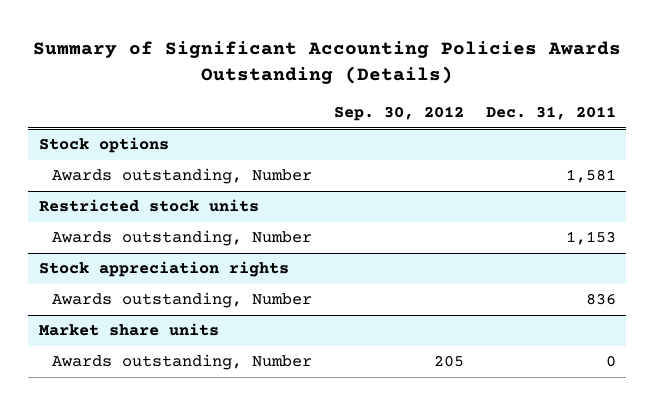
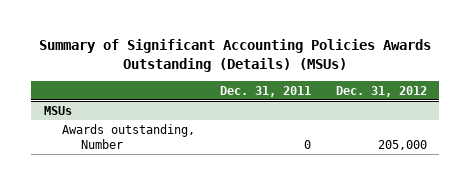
- Summary of Significant Accounting Policies Awards Outstanding (Details)
+ Summary of Significant Accounting Policies Awards Outstanding (Details) (MSUs)
- | Sep. 30, 2012 | Dec. 31, 2011
+ | Dec. 31, 2011 | Dec. 31, 2012
- Stock options
- Awards outstanding, Number | | 1,581
- Restricted stock units
- Awards outstanding, Number | | 1,153
- Stock appreciation rights
- Awards outstanding, Number | | 836
- Market share units
+ MSUs

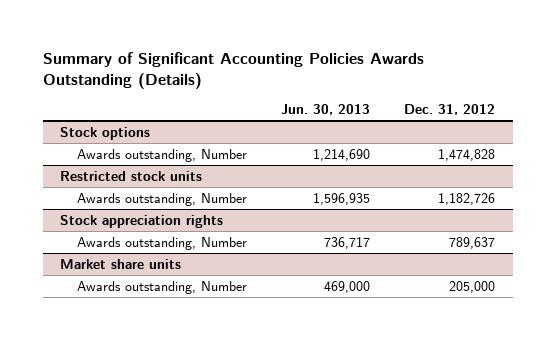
- Summary of Significant Accounting Policies Awards Outstanding (Details) (MSUs)
+ Summary of Significant Accounting Policies Awards Outstanding (Details)
- | Dec. 31, 2011 | Dec. 31, 2012
+ | Jun. 30, 2013 | Dec. 31, 2012
- MSUs
+ Stock options
+ Awards outstanding, Number | 1,214,690 | 1,474,828
+ Restricted stock units
+ Awards outstanding, Number | 1,596,935 | 1,182,726
+ Stock appreciation rights
+ Awards outstanding, Number | 736,717 | 789,637
+ Market share units

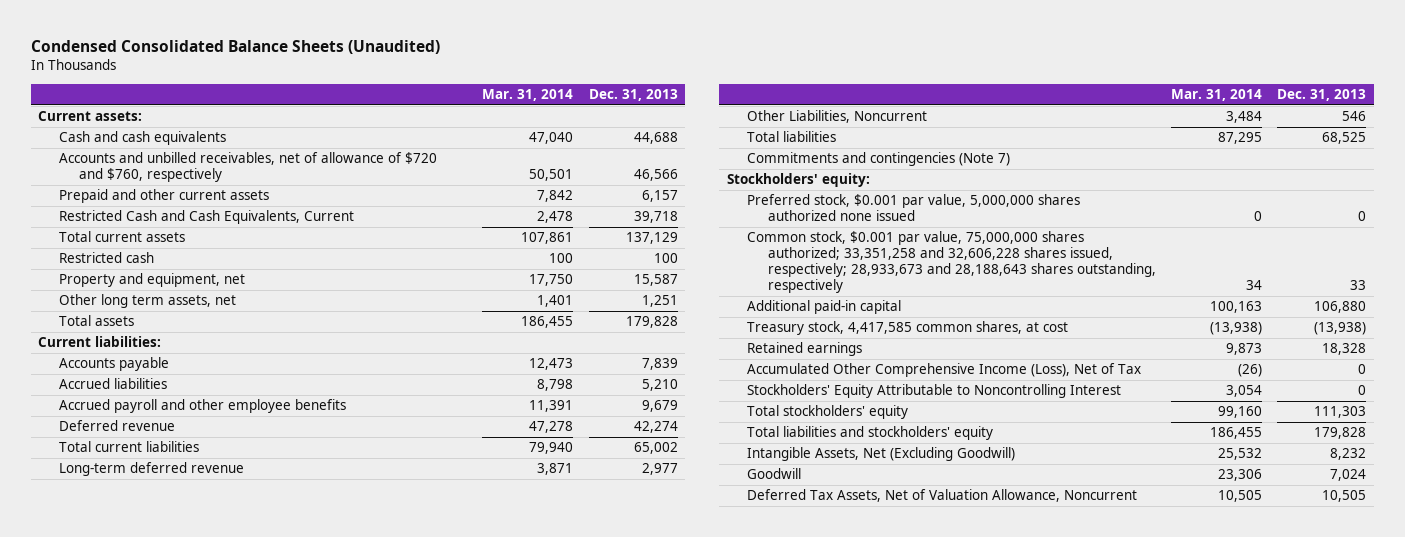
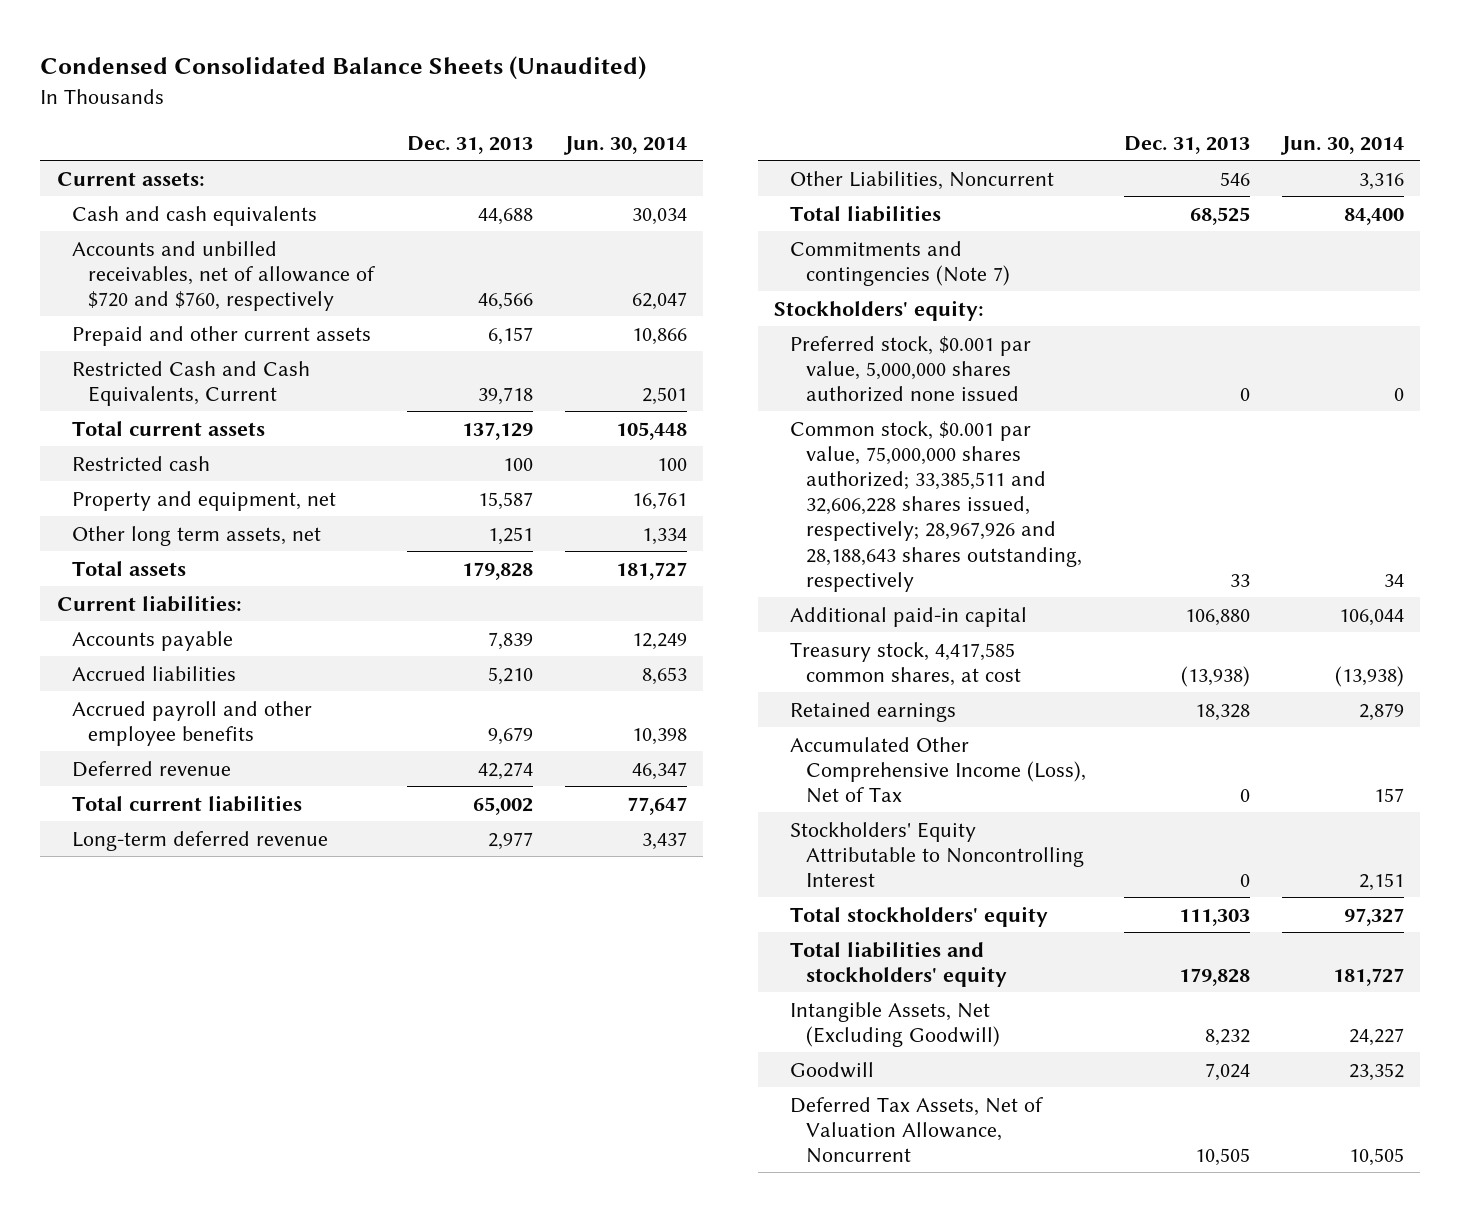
- | Mar. 31, 2014 | Dec. 31, 2013
+ | Dec. 31, 2013 | Jun. 30, 2014
- Common stock, $0.001 par value, 75,000,000 shares authorized; 33,351,258 and 32,606,228 shares issued, respectively; 28,933,673 and 28,188,643 shares outstanding, respectively | 34 | 33
+ Common stock, $0.001 par value, 75,000,000 shares authorized; 33,385,511 and 32,606,228 shares issued, respectively; 28,967,926 and 28,188,643 shares outstanding, respectively | 33 | 34

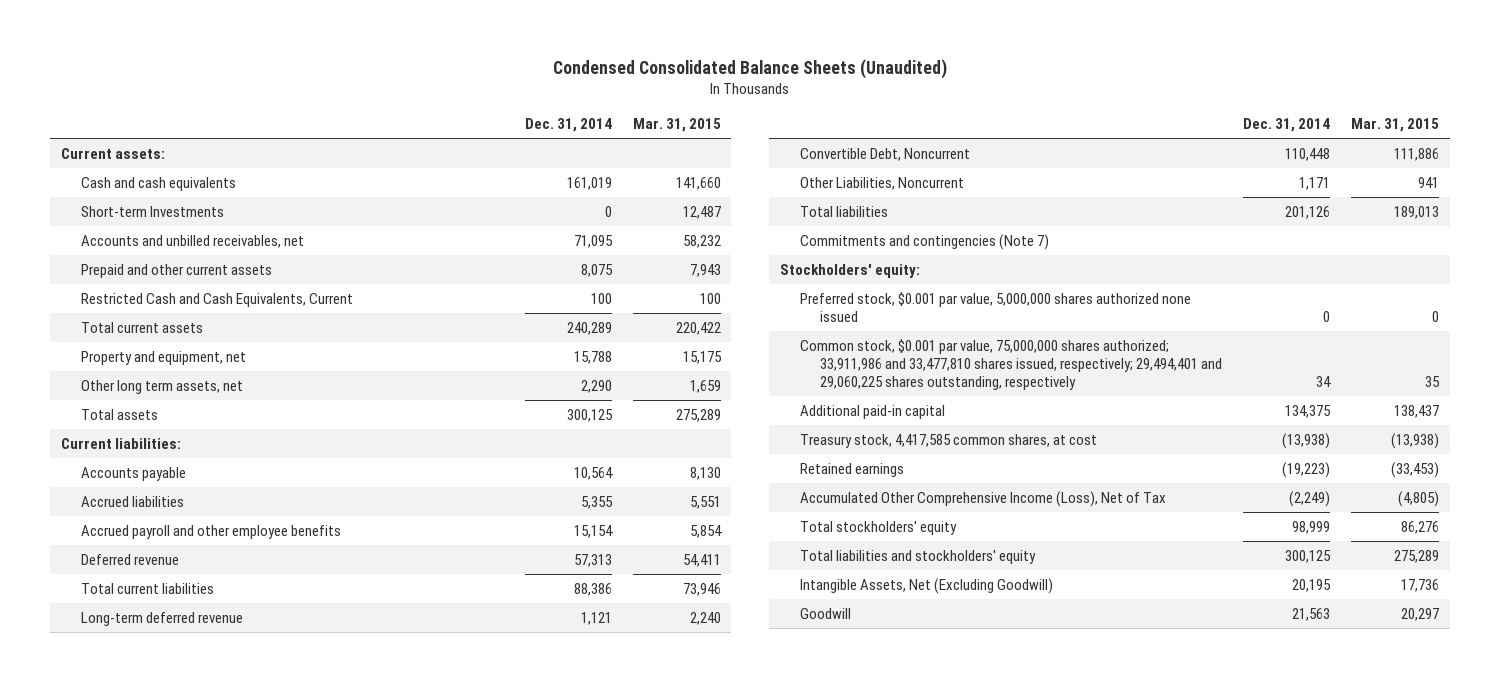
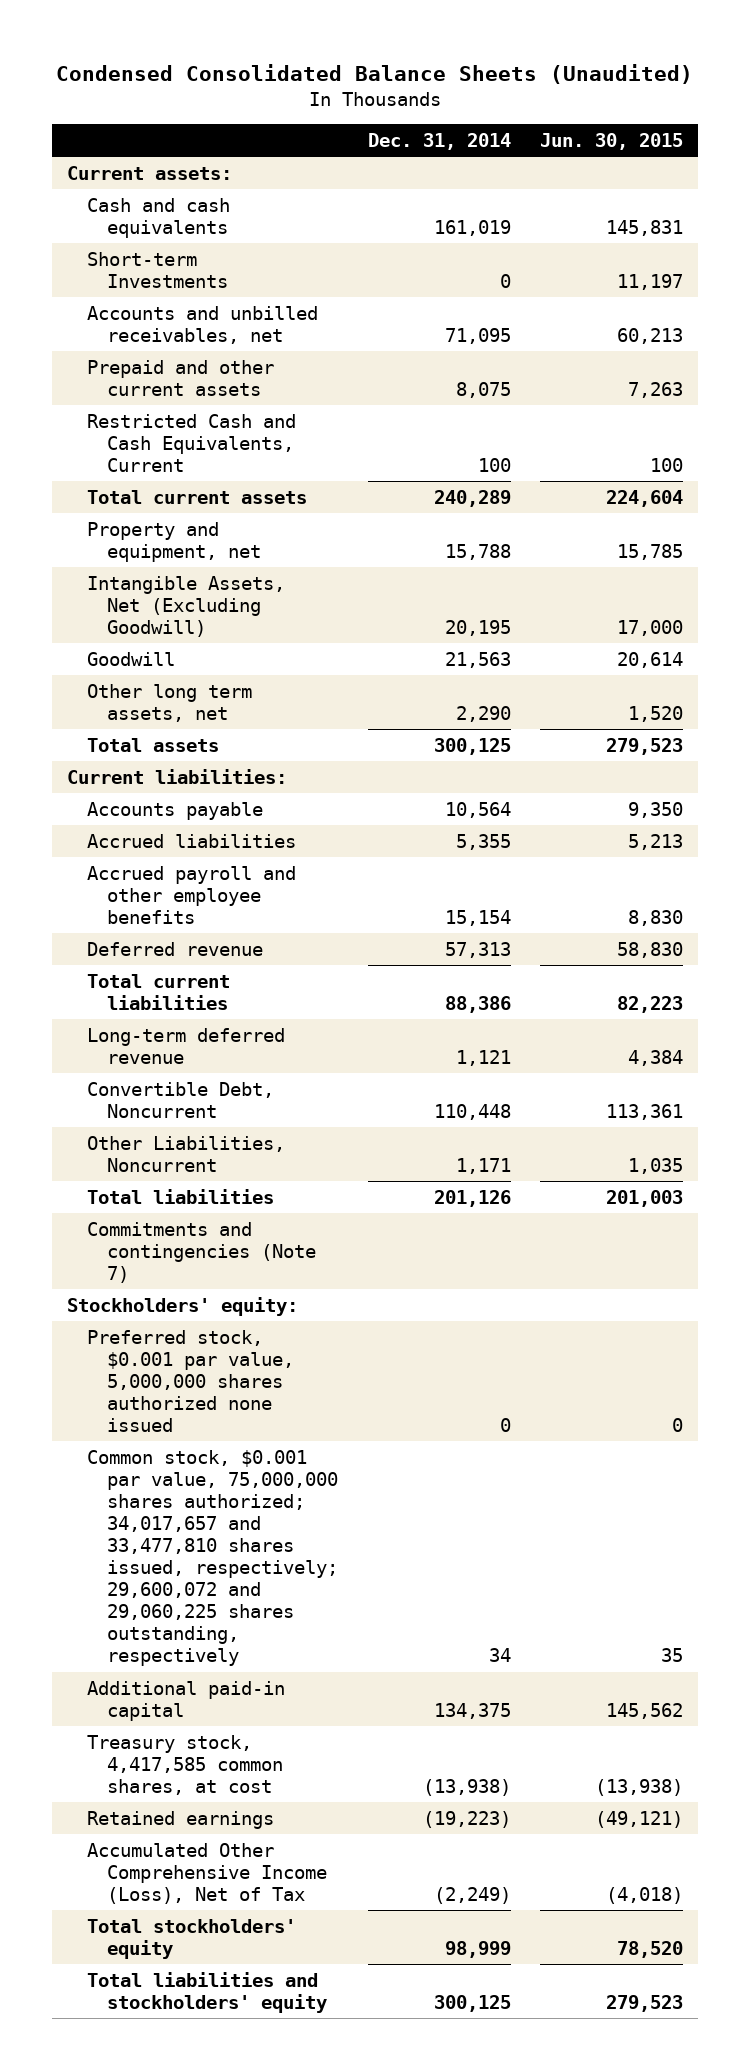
- | Dec. 31, 2014 | Mar. 31, 2015
+ | Dec. 31, 2014 | Jun. 30, 2015
moved up: Intangible Assets, Net (Excluding Goodwill) | 20,195 | 17,000
moved up: Goodwill | 21,563 | 20,614
- Common stock, $0.001 par value, 75,000,000 shares authorized; 33,911,986 and 33,477,810 shares issued, respectively; 29,494,401 and 29,060,225 shares outstanding, respectively | 34 | 35
+ Common stock, $0.001 par value, 75,000,000 shares authorized; 34,017,657 and 33,477,810 shares issued, respectively; 29,600,072 and 29,060,225 shares outstanding, respectively | 34 | 35

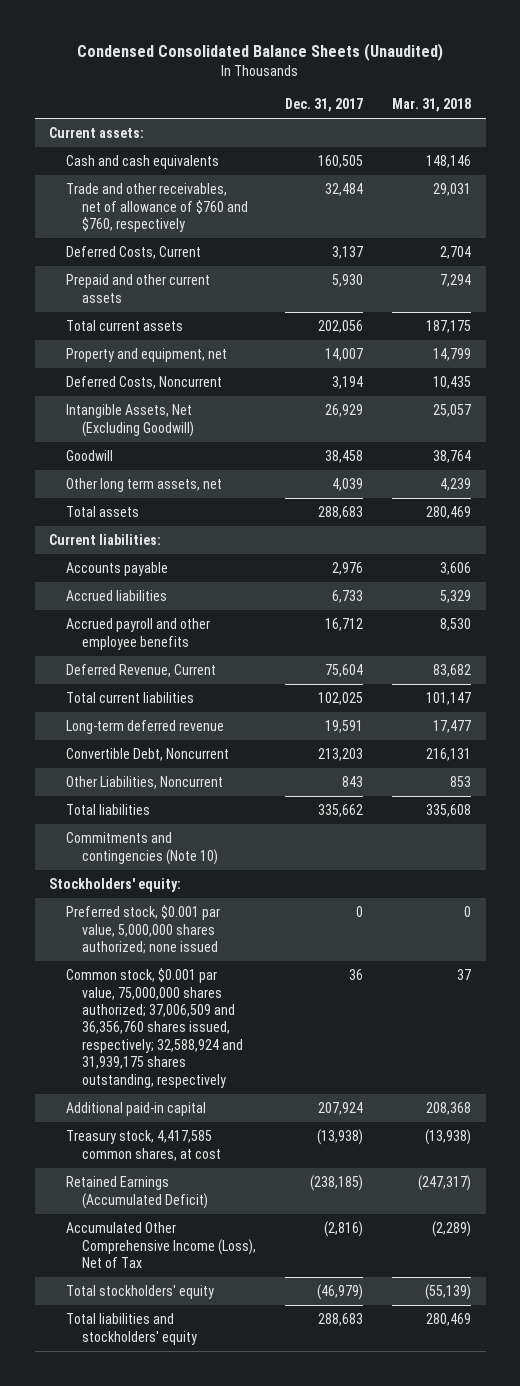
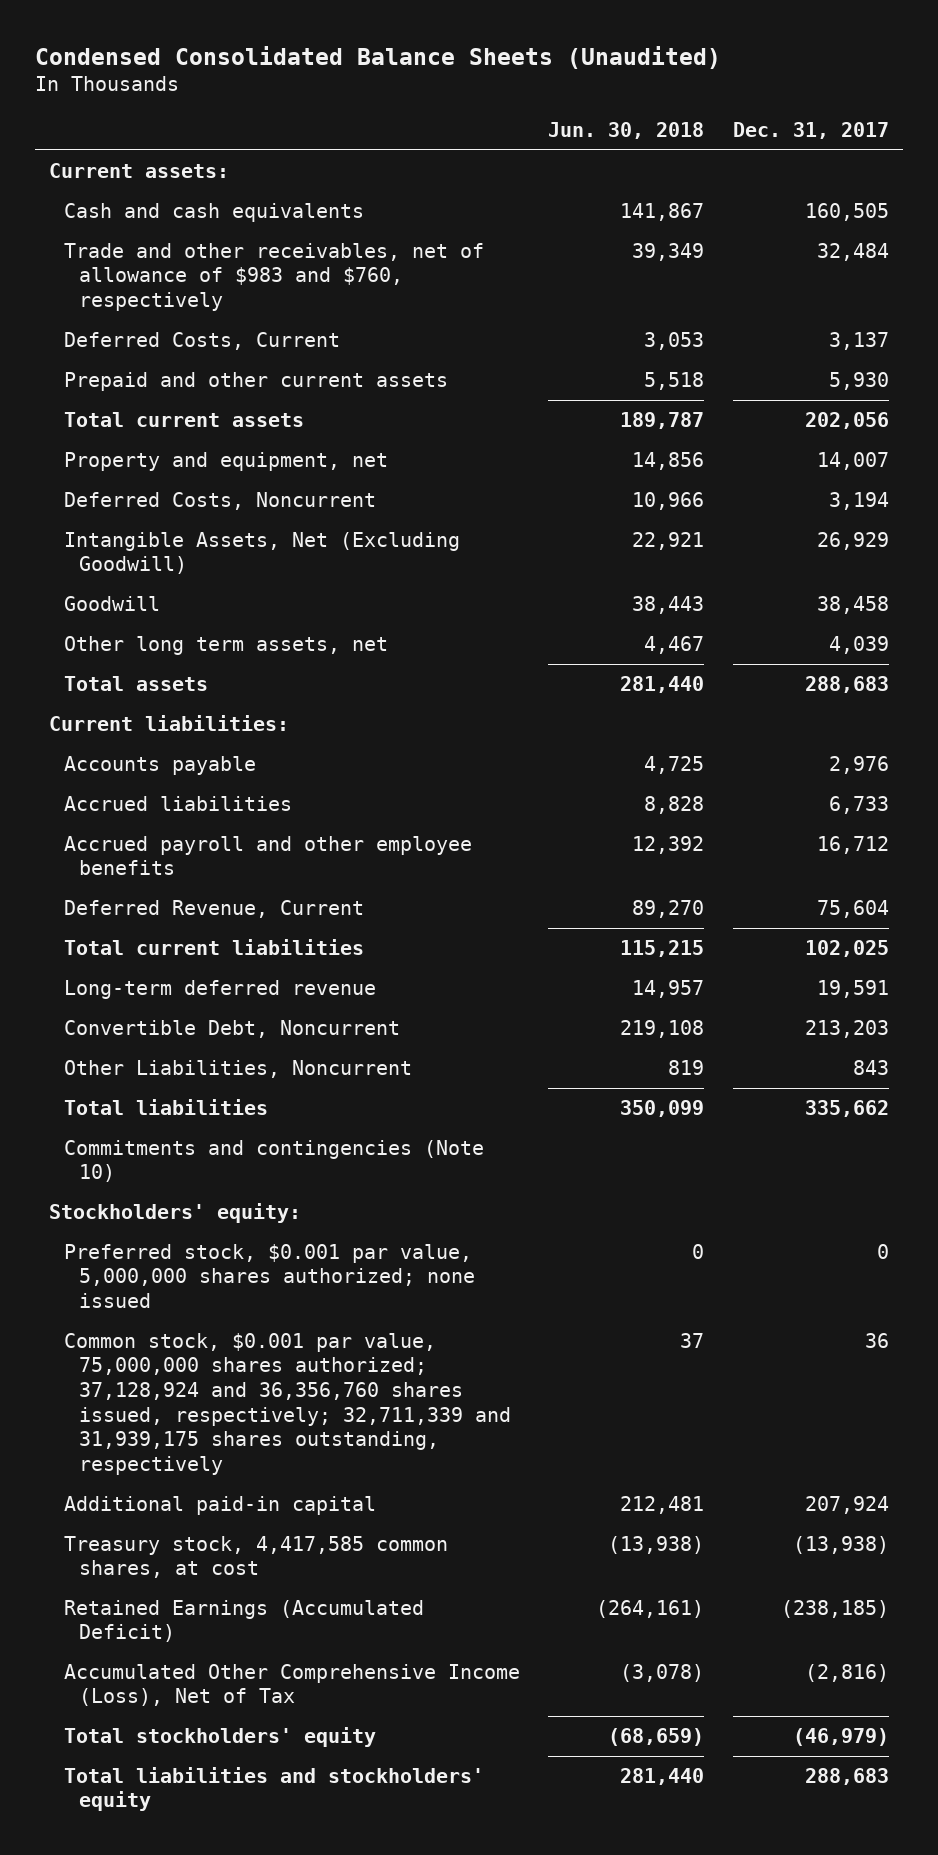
- | Dec. 31, 2017 | Mar. 31, 2018
+ | Jun. 30, 2018 | Dec. 31, 2017
- Trade and other receivables, net of allowance of $760 and $760, respectively | 32,484 | 29,031
+ Trade and other receivables, net of allowance of $983 and $760, respectively | 39,349 | 32,484
- Common stock, $0.001 par value, 75,000,000 shares authorized; 37,006,509 and 36,356,760 shares issued, respectively; 32,588,924 and 31,939,175 shares outstanding, respectively | 36 | 37
+ Common stock, $0.001 par value, 75,000,000 shares authorized; 37,128,924 and 36,356,760 shares issued, respectively; 32,711,339 and 31,939,175 shares outstanding, respectively | 37 | 36

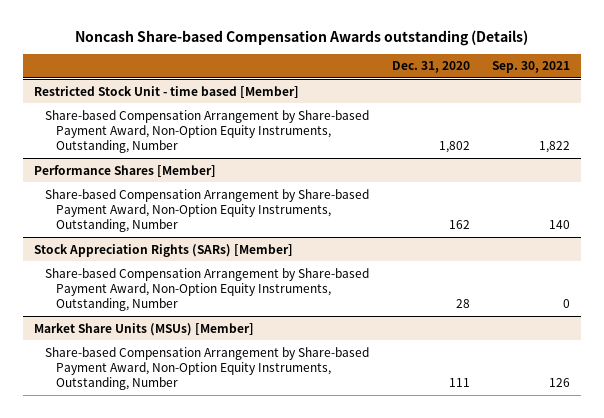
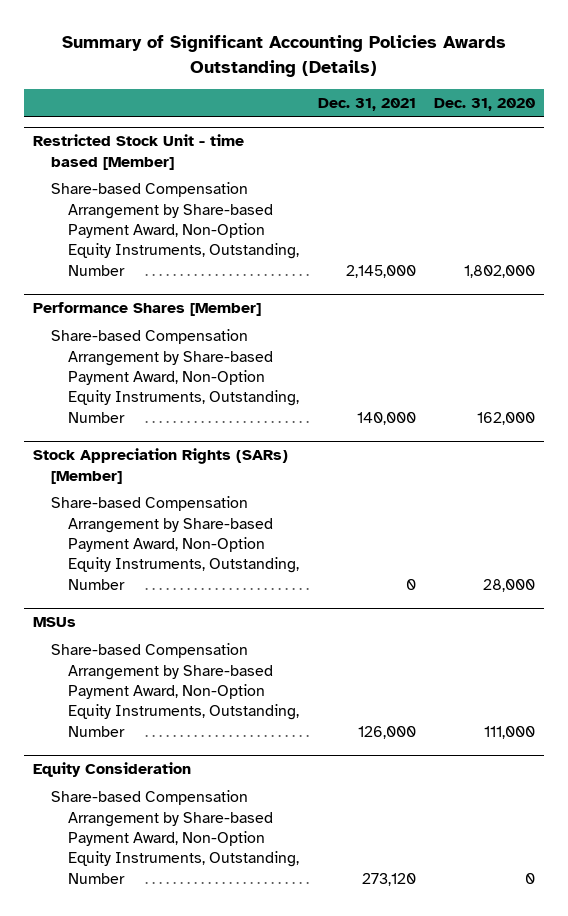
- Noncash Share-based Compensation Awards outstanding (Details)
+ Summary of Significant Accounting Policies Awards Outstanding (Details)
- | Dec. 31, 2020 | Sep. 30, 2021
+ | Dec. 31, 2021 | Dec. 31, 2020
@ Restricted Stock Unit - time based [Member]
- Share-based Compensation Arrangement by Share-based Payment Award, Non-Option Equity Instruments, Outstanding, Number | 1,802 | 1,822
+ Share-based Compensation Arrangement by Share-based Payment Award, Non-Option Equity Instruments, Outstanding, Number | 2,145,000 | 1,802,000
@ Performance Shares [Member]
- Share-based Compensation Arrangement by Share-based Payment Award, Non-Option Equity Instruments, Outstanding, Number | 162 | 140
+ Share-based Compensation Arrangement by Share-based Payment Award, Non-Option Equity Instruments, Outstanding, Number | 140,000 | 162,000
@ Stock Appreciation Rights (SARs) [Member]
- Share-based Compensation Arrangement by Share-based Payment Award, Non-Option Equity Instruments, Outstanding, Number | 28 | 0
- Market Share Units (MSUs) [Member]
- Share-based Compensation Arrangement by Share-based Payment Award, Non-Option Equity Instruments, Outstanding, Number | 111 | 126
@ Stock Appreciation Rights (SARs) [Member]
+ Share-based Compensation Arrangement by Share-based Payment Award, Non-Option Equity Instruments, Outstanding, Number | 0 | 28,000
+ MSUs
+ Share-based Compensation Arrangement by Share-based Payment Award, Non-Option Equity Instruments, Outstanding, Number | 126,000 | 111,000
+ Equity Consideration
+ Share-based Compensation Arrangement by Share-based Payment Award, Non-Option Equity Instruments, Outstanding, Number | 273,120 | 0

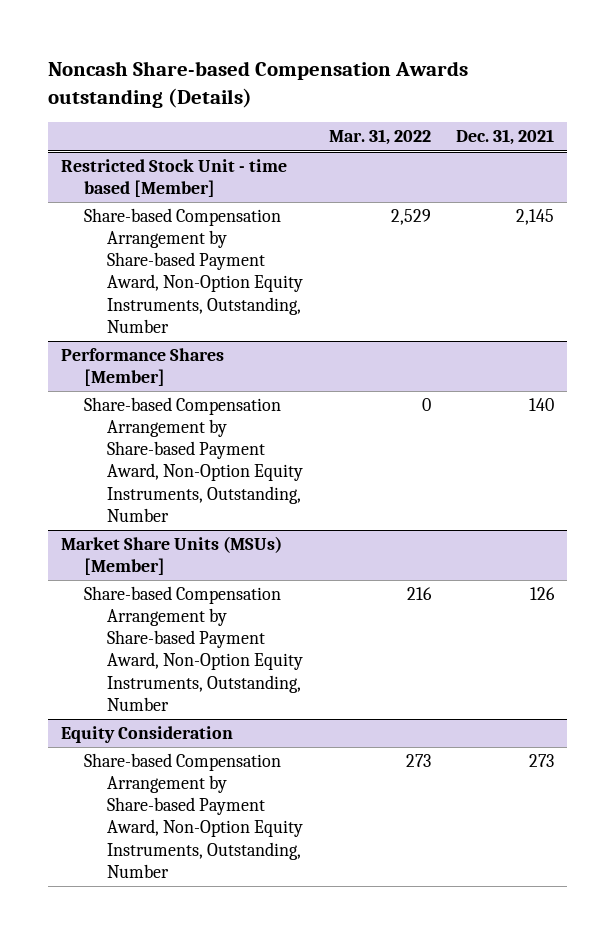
- Summary of Significant Accounting Policies Awards Outstanding (Details)
+ Noncash Share-based Compensation Awards outstanding (Details)
- | Dec. 31, 2021 | Dec. 31, 2020
+ | Mar. 31, 2022 | Dec. 31, 2021
@ Restricted Stock Unit - time based [Member]
- Share-based Compensation Arrangement by Share-based Payment Award, Non-Option Equity Instruments, Outstanding, Number | 2,145,000 | 1,802,000
+ Share-based Compensation Arrangement by Share-based Payment Award, Non-Option Equity Instruments, Outstanding, Number | 2,529 | 2,145
@ Performance Shares [Member]
- Share-based Compensation Arrangement by Share-based Payment Award, Non-Option Equity Instruments, Outstanding, Number | 140,000 | 162,000
- Stock Appreciation Rights (SARs) [Member]
- Share-based Compensation Arrangement by Share-based Payment Award, Non-Option Equity Instruments, Outstanding, Number | 0 | 28,000
- MSUs
- Share-based Compensation Arrangement by Share-based Payment Award, Non-Option Equity Instruments, Outstanding, Number | 126,000 | 111,000
@ Performance Shares [Member]
+ Share-based Compensation Arrangement by Share-based Payment Award, Non-Option Equity Instruments, Outstanding, Number | 0 | 140
+ Market Share Units (MSUs) [Member]
+ Share-based Compensation Arrangement by Share-based Payment Award, Non-Option Equity Instruments, Outstanding, Number | 216 | 126
@ Equity Consideration
- Share-based Compensation Arrangement by Share-based Payment Award, Non-Option Equity Instruments, Outstanding, Number | 273,120 | 0
+ Share-based Compensation Arrangement by Share-based Payment Award, Non-Option Equity Instruments, Outstanding, Number | 273 | 273

